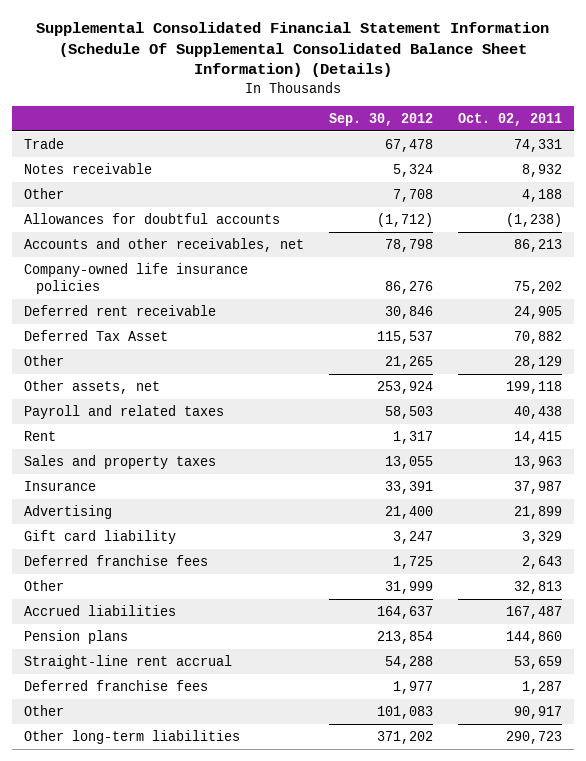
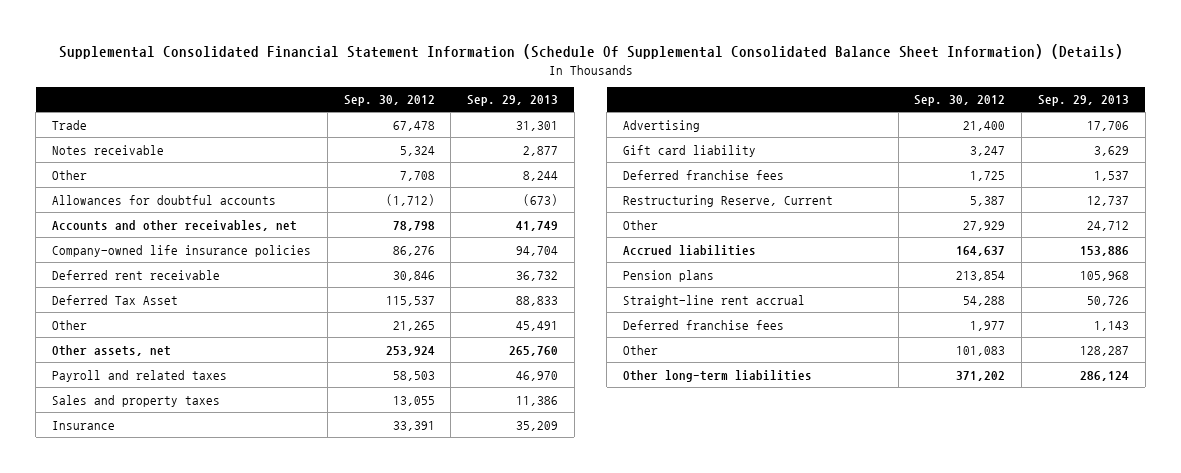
- | Sep. 30, 2012 | Oct. 02, 2011
+ | Sep. 30, 2012 | Sep. 29, 2013
- Rent | 1,317 | 14,415
- Other | 31,999 | 32,813
+ Restructuring Reserve, Current | 5,387 | 12,737
+ Other | 27,929 | 24,712

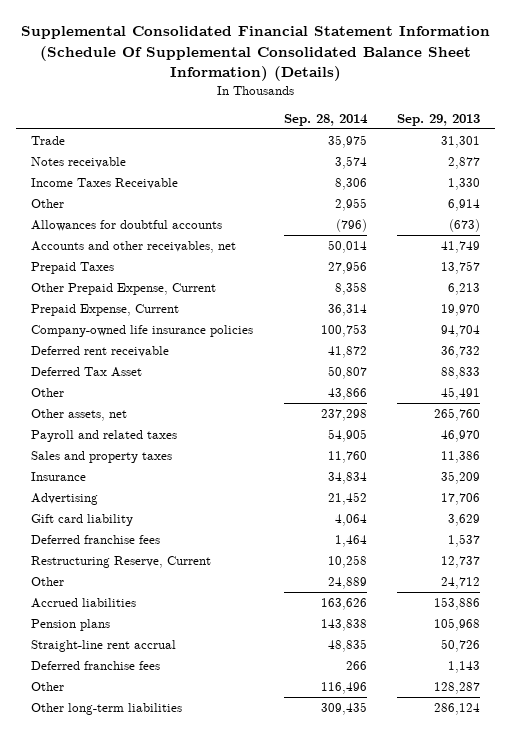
- | Sep. 30, 2012 | Sep. 29, 2013
+ | Sep. 28, 2014 | Sep. 29, 2013
- Other | 7,708 | 8,244
+ Income Taxes Receivable | 8,306 | 1,330
+ Other | 2,955 | 6,914
+ Prepaid Taxes | 27,956 | 13,757
+ Other Prepaid Expense, Current | 8,358 | 6,213
+ Prepaid Expense, Current | 36,314 | 19,970

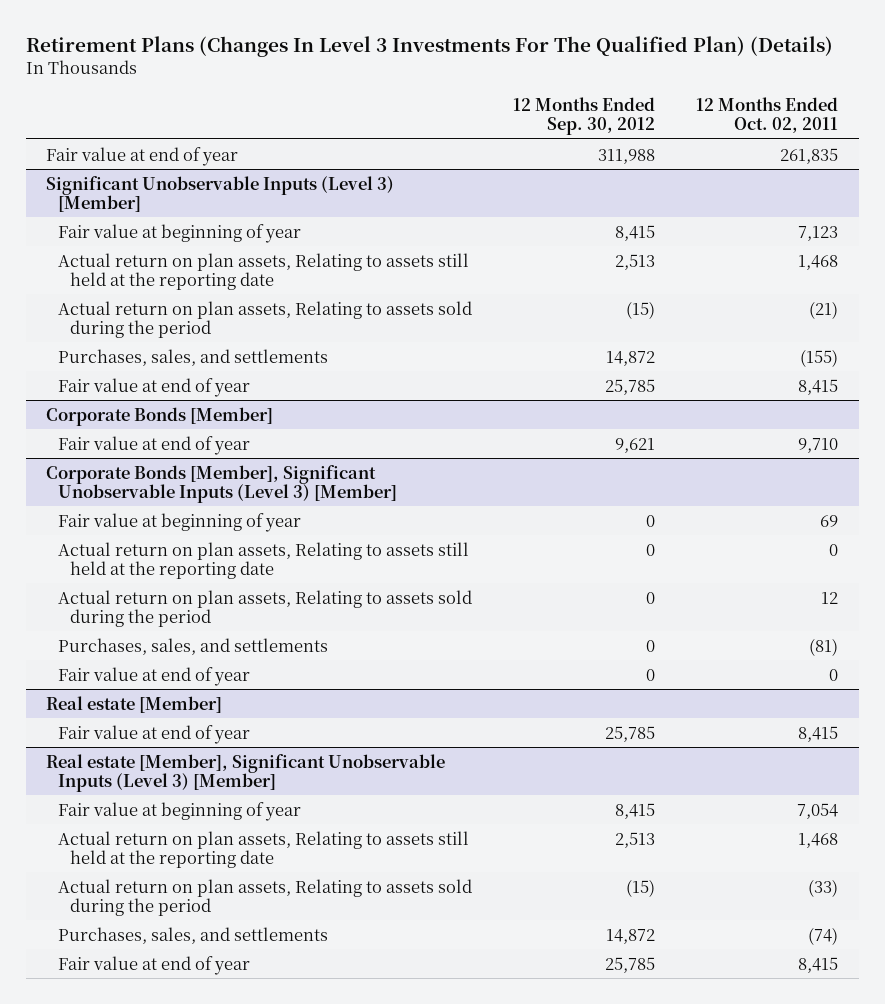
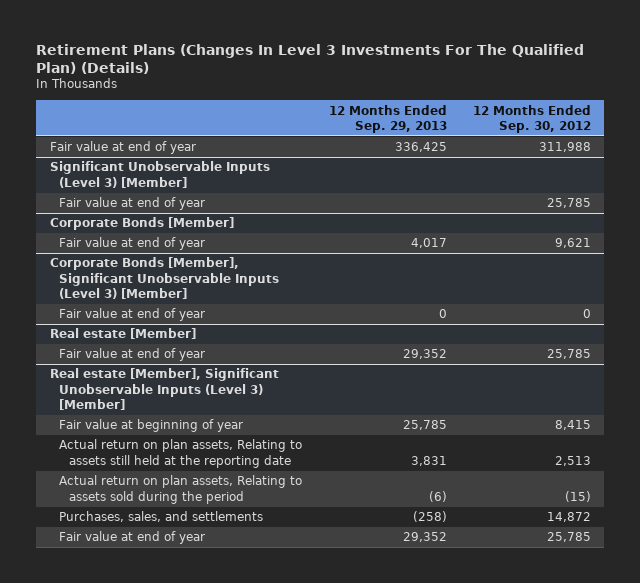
- | 12 Months Ended Sep. 30, 2012 | 12 Months Ended Oct. 02, 2011
+ | 12 Months Ended Sep. 29, 2013 | 12 Months Ended Sep. 30, 2012
@ Significant Unobservable Inputs (Level 3) [Member]
- Fair value at beginning of year | 8,415 | 7,123
- Actual return on plan assets, Relating to assets still held at the reporting date | 2,513 | 1,468
- Actual return on plan assets, Relating to assets sold during the period | (15) | (21)
- Purchases, sales, and settlements | 14,872 | (155)
@ Corporate Bonds [Member], Significant Unobservable Inputs (Level 3) [Member]
- Fair value at beginning of year | 0 | 69
- Actual return on plan assets, Relating to assets still held at the reporting date | 0 | 0
- Actual return on plan assets, Relating to assets sold during the period | 0 | 12
- Purchases, sales, and settlements | 0 | (81)

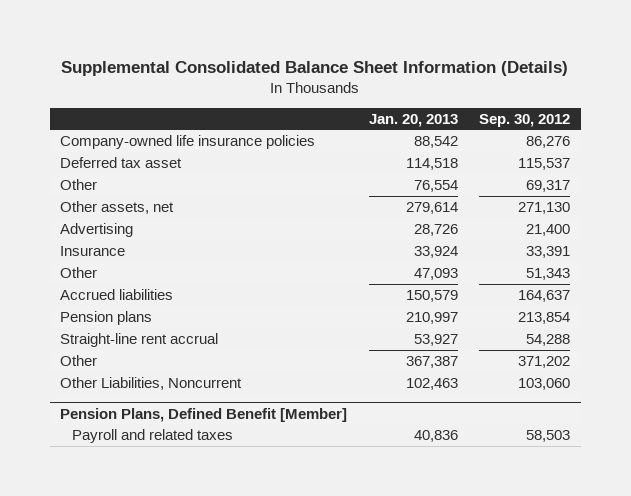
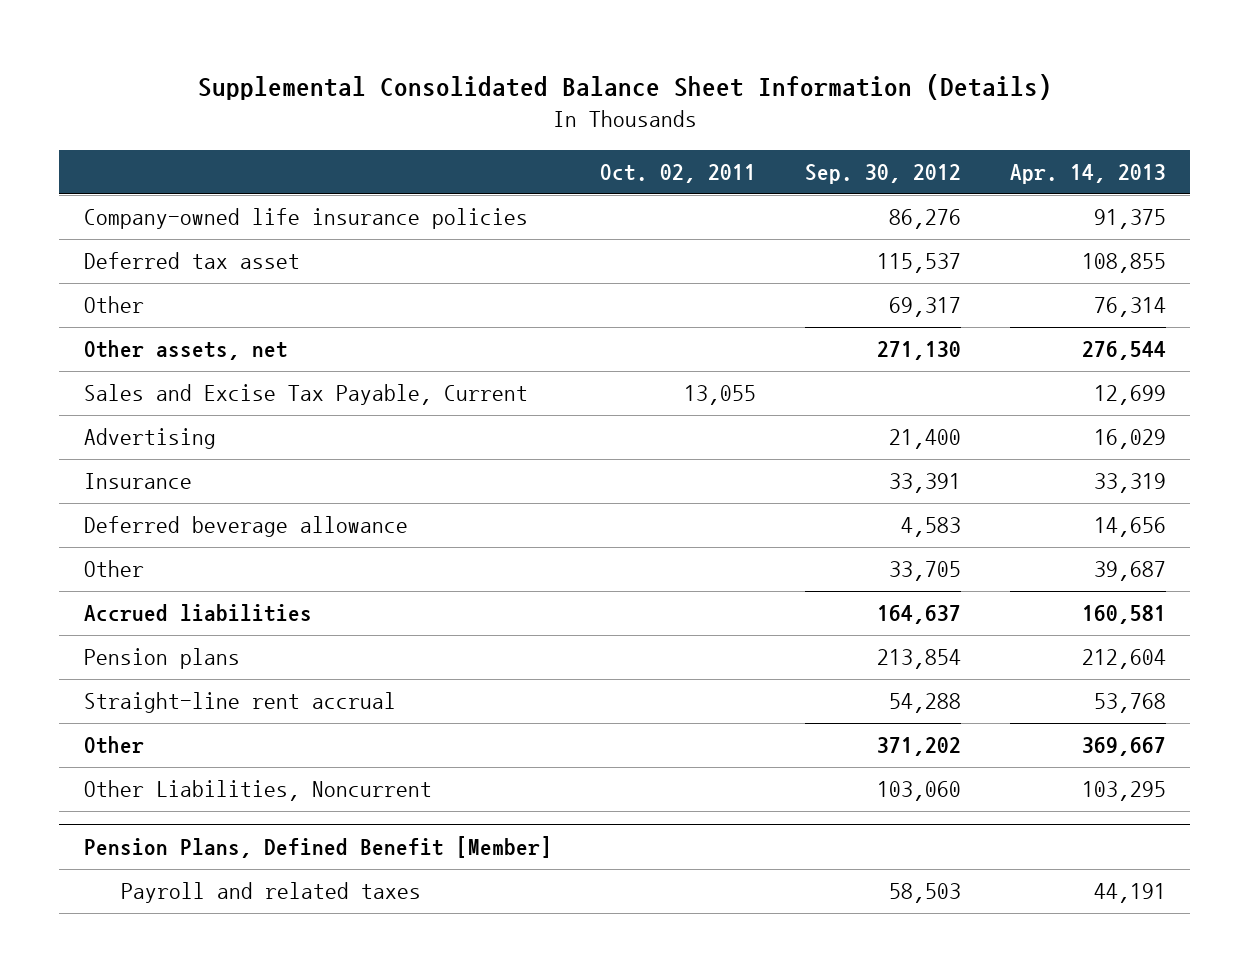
- | Jan. 20, 2013 | Sep. 30, 2012
+ | Oct. 02, 2011 | Sep. 30, 2012 | Apr. 14, 2013
+ Sales and Excise Tax Payable, Current | 13,055 | | 12,699
- Other | 47,093 | 51,343
+ Deferred beverage allowance | | 4,583 | 14,656
+ Other | | 33,705 | 39,687

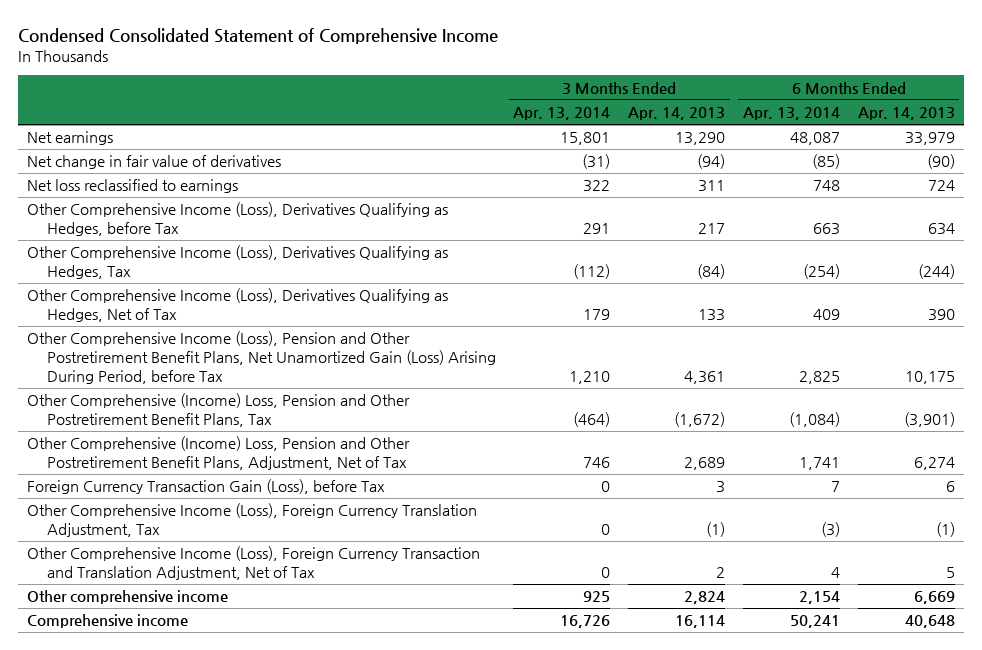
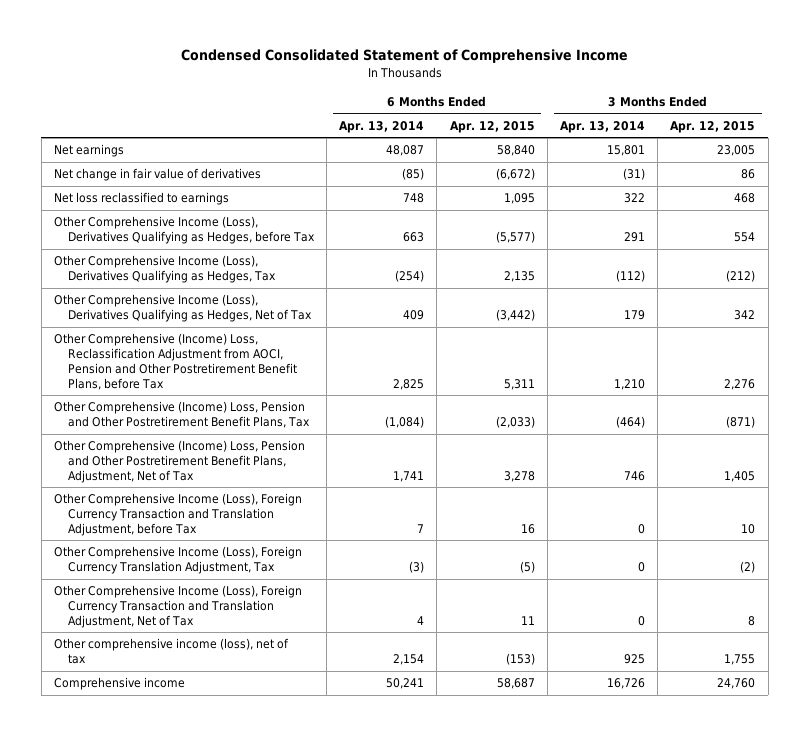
- | 3 Months Ended Apr. 13, 2014 | 3 Months Ended Apr. 14, 2013 | 6 Months Ended Apr. 13, 2014 | 6 Months Ended Apr. 14, 2013
+ | 6 Months Ended Apr. 13, 2014 | 6 Months Ended Apr. 12, 2015 | 3 Months Ended Apr. 13, 2014 | 3 Months Ended Apr. 12, 2015
- Other Comprehensive Income (Loss), Pension and Other Postretirement Benefit Plans, Net Unamortized Gain (Loss) Arising During Period, before Tax | 1,210 | 4,361 | 2,825 | 10,175
+ Other Comprehensive (Income) Loss, Reclassification Adjustment from AOCI, Pension and Other Postretirement Benefit Plans, before Tax | 2,825 | 5,311 | 1,210 | 2,276
- Foreign Currency Transaction Gain (Loss), before Tax | 0 | 3 | 7 | 6
+ Other Comprehensive Income (Loss), Foreign Currency Transaction and Translation Adjustment, before Tax | 7 | 16 | 0 | 10
- Other comprehensive income | 925 | 2,824 | 2,154 | 6,669
+ Other comprehensive income (loss), net of tax | 2,154 | (153) | 925 | 1,755

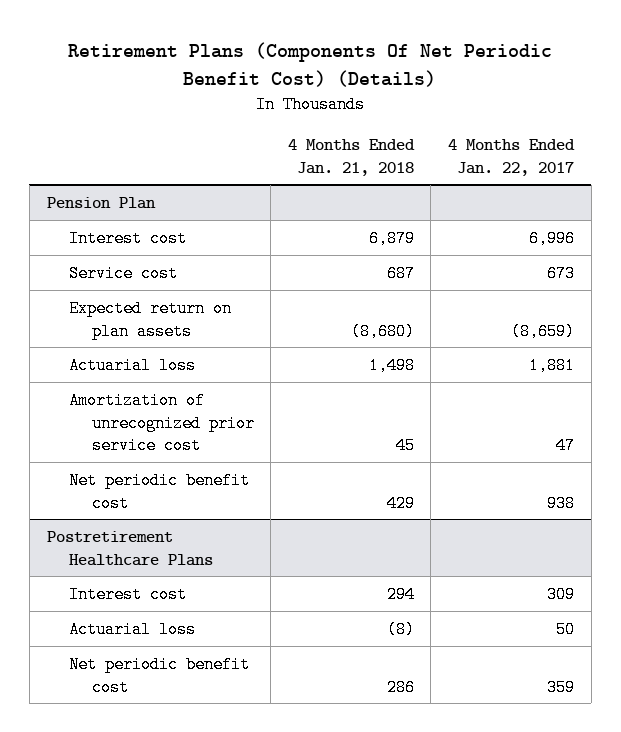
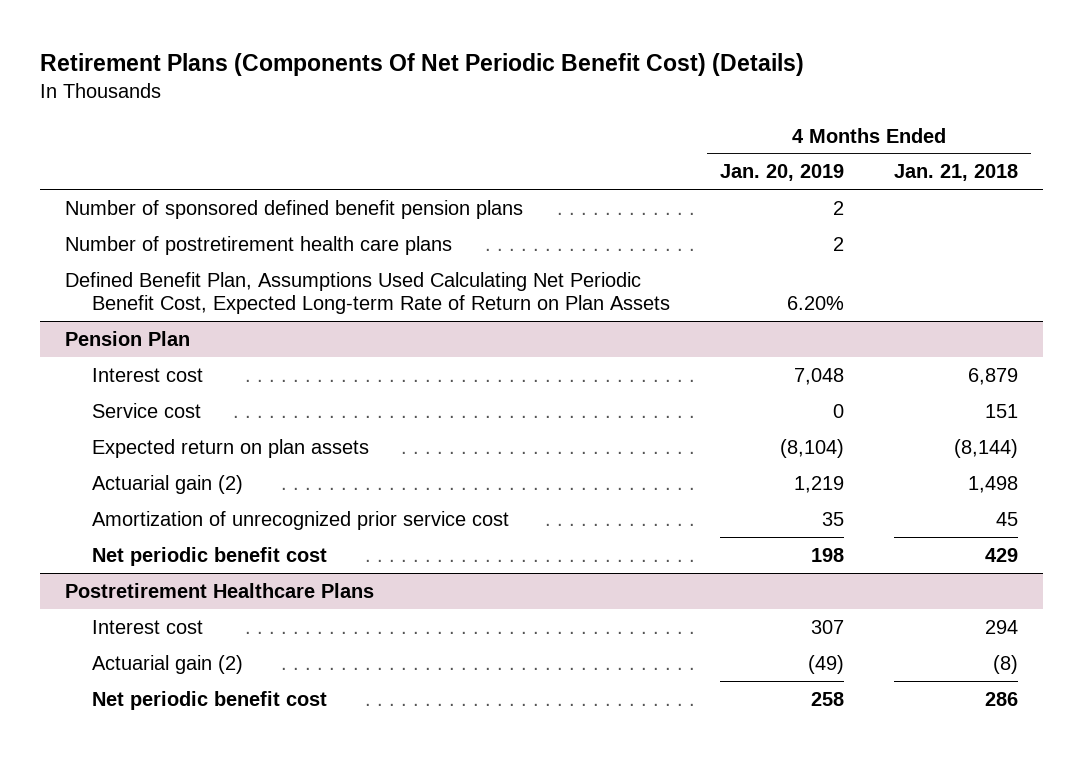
- | 4 Months Ended Jan. 21, 2018 | 4 Months Ended Jan. 22, 2017
+ | 4 Months Ended Jan. 20, 2019 | 4 Months Ended Jan. 21, 2018
+ Number of sponsored defined benefit pension plans | 2 |
+ Number of postretirement health care plans | 2 |
+ Defined Benefit Plan, Assumptions Used Calculating Net Periodic Benefit Cost, Expected Long-term Rate of Return on Plan Assets | 6.20% |
@ Pension Plan
- Service cost | 687 | 673
- Expected return on plan assets | (8,680) | (8,659)
- Actuarial loss | 1,498 | 1,881
+ Service cost | 0 | 151
+ Expected return on plan assets | (8,104) | (8,144)
+ Actuarial gain (2) | 1,219 | 1,498
@ Postretirement Healthcare Plans
- Actuarial loss | (8) | 50
+ Actuarial gain (2) | (49) | (8)

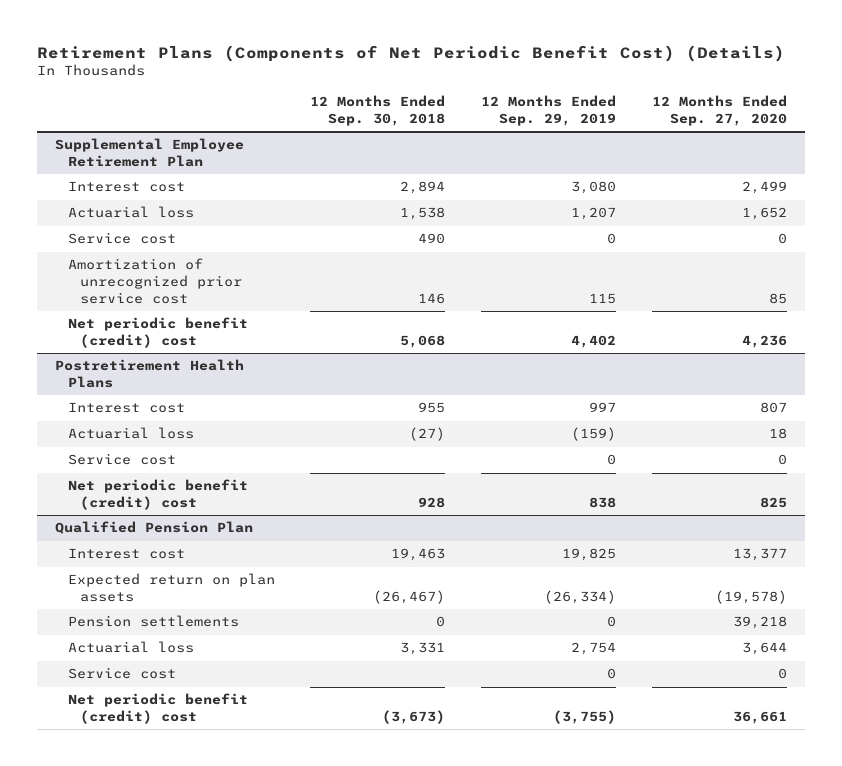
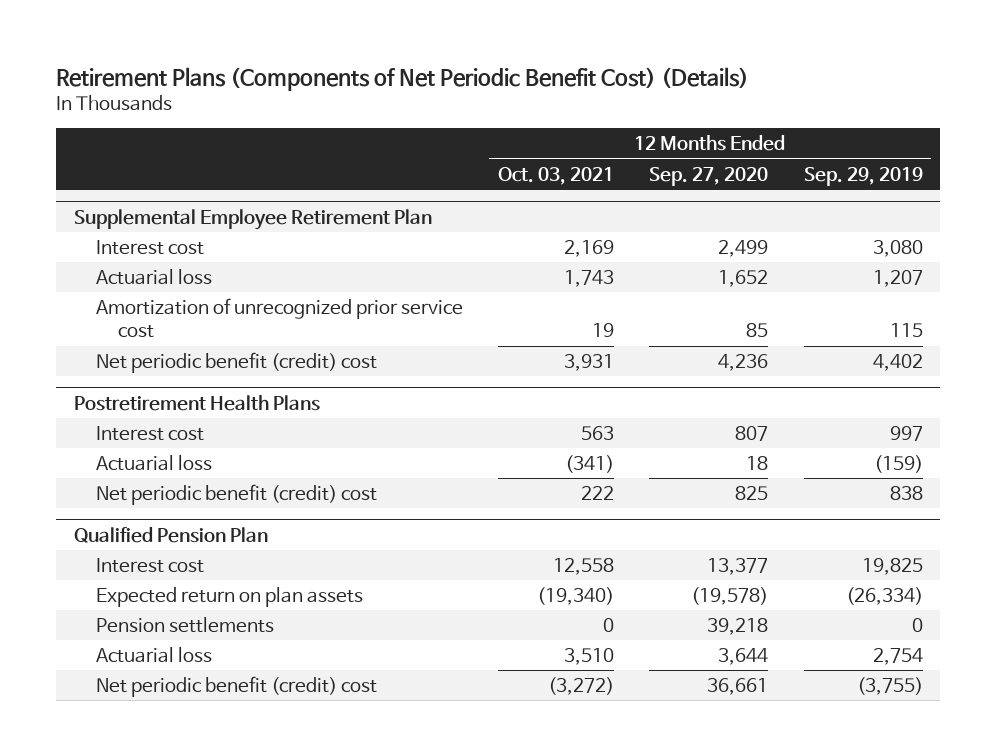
- | 12 Months Ended Sep. 30, 2018 | 12 Months Ended Sep. 29, 2019 | 12 Months Ended Sep. 27, 2020
+ | 12 Months Ended Oct. 03, 2021 | 12 Months Ended Sep. 27, 2020 | 12 Months Ended Sep. 29, 2019
@ Supplemental Employee Retirement Plan
- Service cost | 490 | 0 | 0
@ Postretirement Health Plans
- Service cost | | 0 | 0
@ Qualified Pension Plan
- Service cost | | 0 | 0

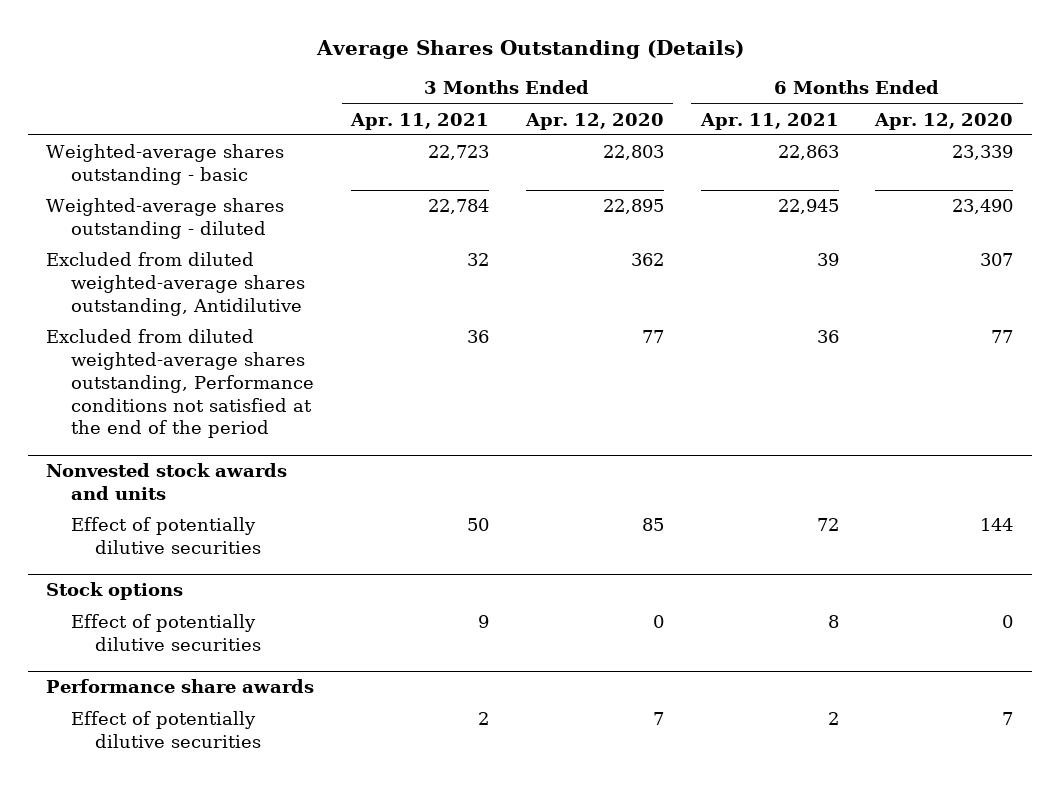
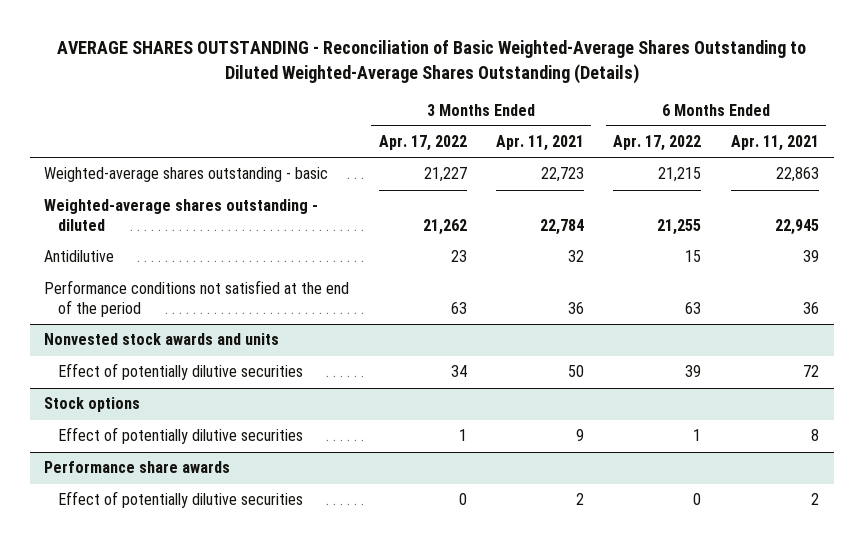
- Average Shares Outstanding (Details)
+ AVERAGE SHARES OUTSTANDING - Reconciliation of Basic Weighted-Average Shares Outstanding to Diluted Weighted-Average Shares Outstanding (Details)
- | 3 Months Ended Apr. 11, 2021 | 3 Months Ended Apr. 12, 2020 | 6 Months Ended Apr. 11, 2021 | 6 Months Ended Apr. 12, 2020
+ | 3 Months Ended Apr. 17, 2022 | 3 Months Ended Apr. 11, 2021 | 6 Months Ended Apr. 17, 2022 | 6 Months Ended Apr. 11, 2021
- Excluded from diluted weighted-average shares outstanding, Antidilutive | 32 | 362 | 39 | 307
- Excluded from diluted weighted-average shares outstanding, Performance conditions not satisfied at the end of the period | 36 | 77 | 36 | 77
+ Antidilutive | 23 | 32 | 15 | 39
+ Performance conditions not satisfied at the end of the period | 63 | 36 | 63 | 36

